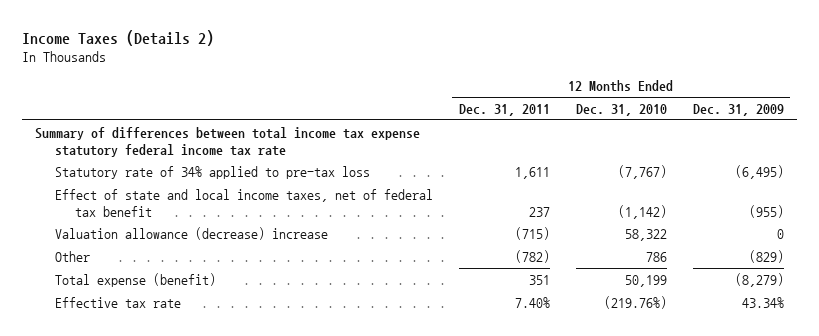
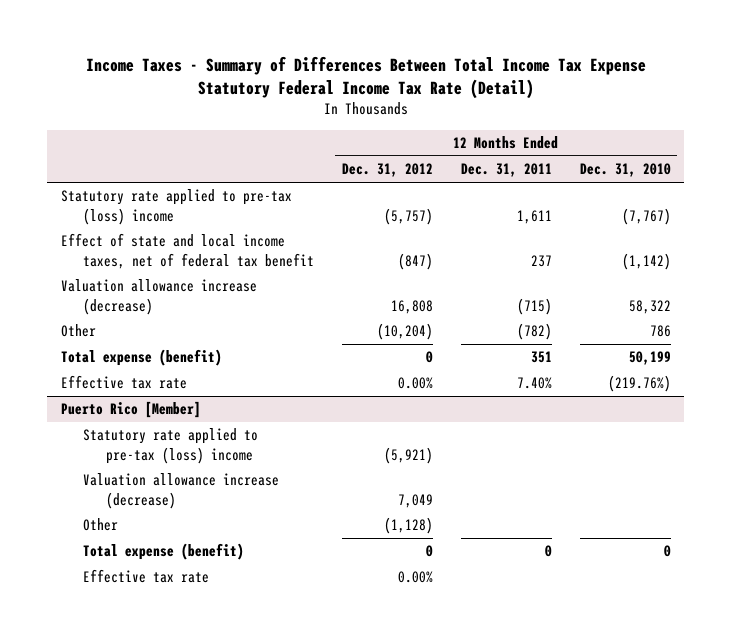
- Income Taxes (Details 2)
+ Income Taxes - Summary of Differences Between Total Income Tax Expense Statutory Federal Income Tax Rate (Detail)
- | 12 Months Ended Dec. 31, 2011 | 12 Months Ended Dec. 31, 2010 | 12 Months Ended Dec. 31, 2009
+ | 12 Months Ended Dec. 31, 2012 | 12 Months Ended Dec. 31, 2011 | 12 Months Ended Dec. 31, 2010
- Summary of differences between total income tax expense statutory federal income tax rate
- Statutory rate of 34% applied to pre-tax loss | 1,611 | (7,767) | (6,495)
+ Statutory rate applied to pre-tax (loss) income | (5,757) | 1,611 | (7,767)
- Valuation allowance (decrease) increase | (715) | 58,322 | 0
+ Valuation allowance increase (decrease) | 16,808 | (715) | 58,322
+ Puerto Rico [Member]
+ Statutory rate applied to pre-tax (loss) income | (5,921) | |
+ Valuation allowance increase (decrease) | 7,049 | |
+ Other | (1,128) | |
+ Total expense (benefit) | 0 | 0 | 0
+ Effective tax rate | 0.00% | |

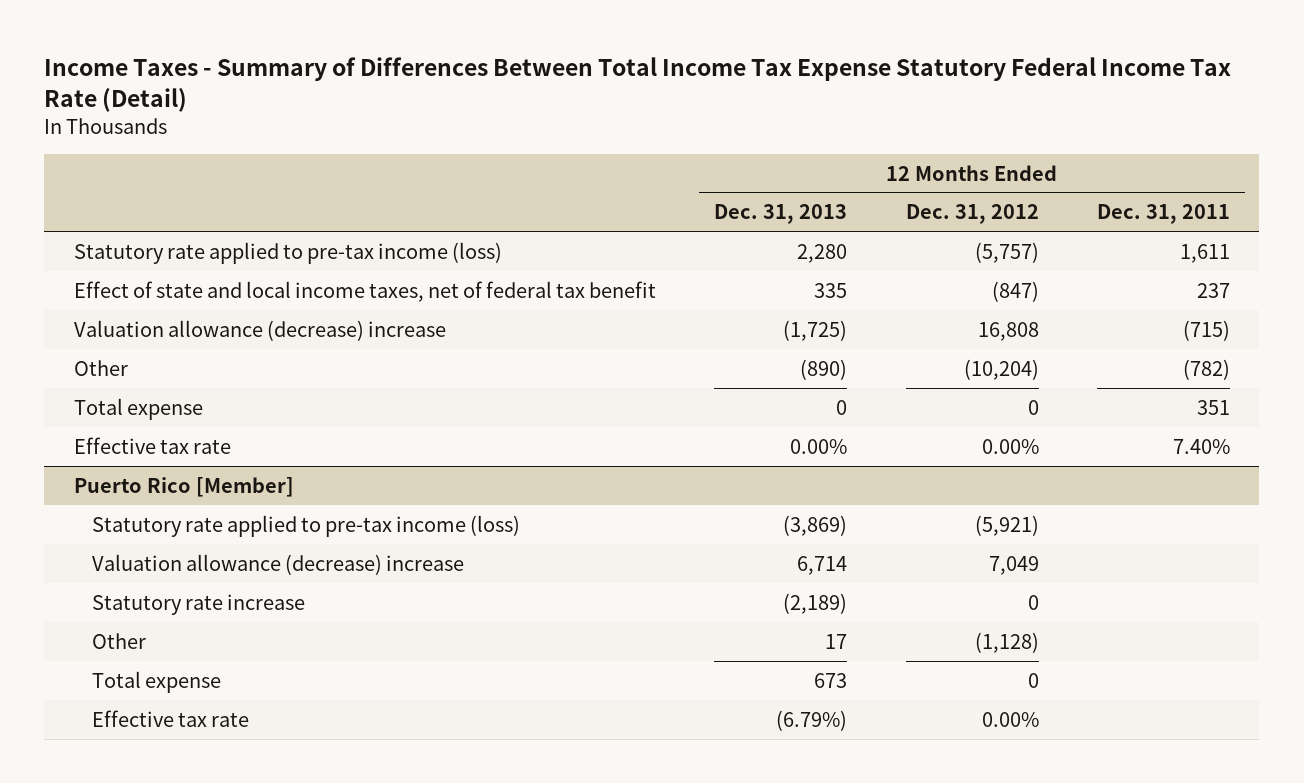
- | 12 Months Ended Dec. 31, 2012 | 12 Months Ended Dec. 31, 2011 | 12 Months Ended Dec. 31, 2010
+ | 12 Months Ended Dec. 31, 2013 | 12 Months Ended Dec. 31, 2012 | 12 Months Ended Dec. 31, 2011
- Statutory rate applied to pre-tax (loss) income | (5,757) | 1,611 | (7,767)
+ Statutory rate applied to pre-tax income (loss) | 2,280 | (5,757) | 1,611
- Valuation allowance increase (decrease) | 16,808 | (715) | 58,322
+ Valuation allowance (decrease) increase | (1,725) | 16,808 | (715)
- Total expense (benefit) | 0 | 351 | 50,199
+ Total expense | 0 | 0 | 351
@ Puerto Rico [Member]
- Statutory rate applied to pre-tax (loss) income | (5,921) | |
- Valuation allowance increase (decrease) | 7,049 | |
+ Statutory rate applied to pre-tax income (loss) | (3,869) | (5,921) |
+ Valuation allowance (decrease) increase | 6,714 | 7,049 |
+ Statutory rate increase | (2,189) | 0 |
- Total expense (benefit) | 0 | 0 | 0
+ Total expense | 673 | 0 |

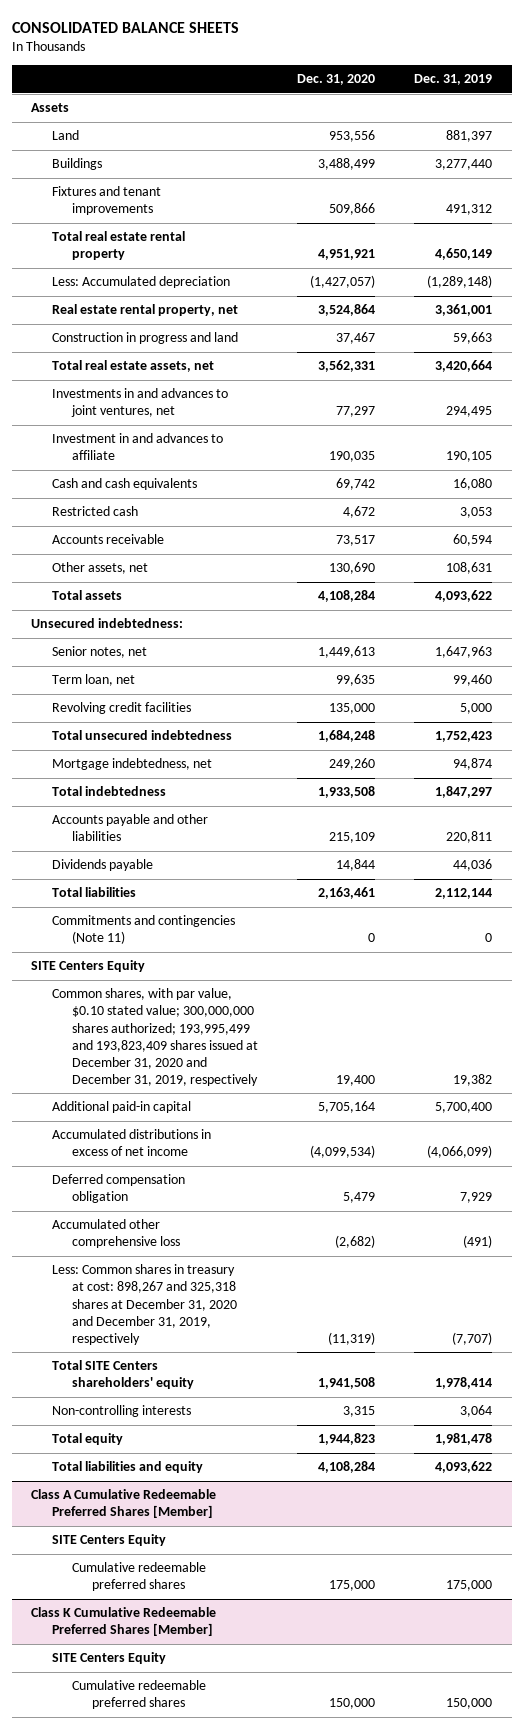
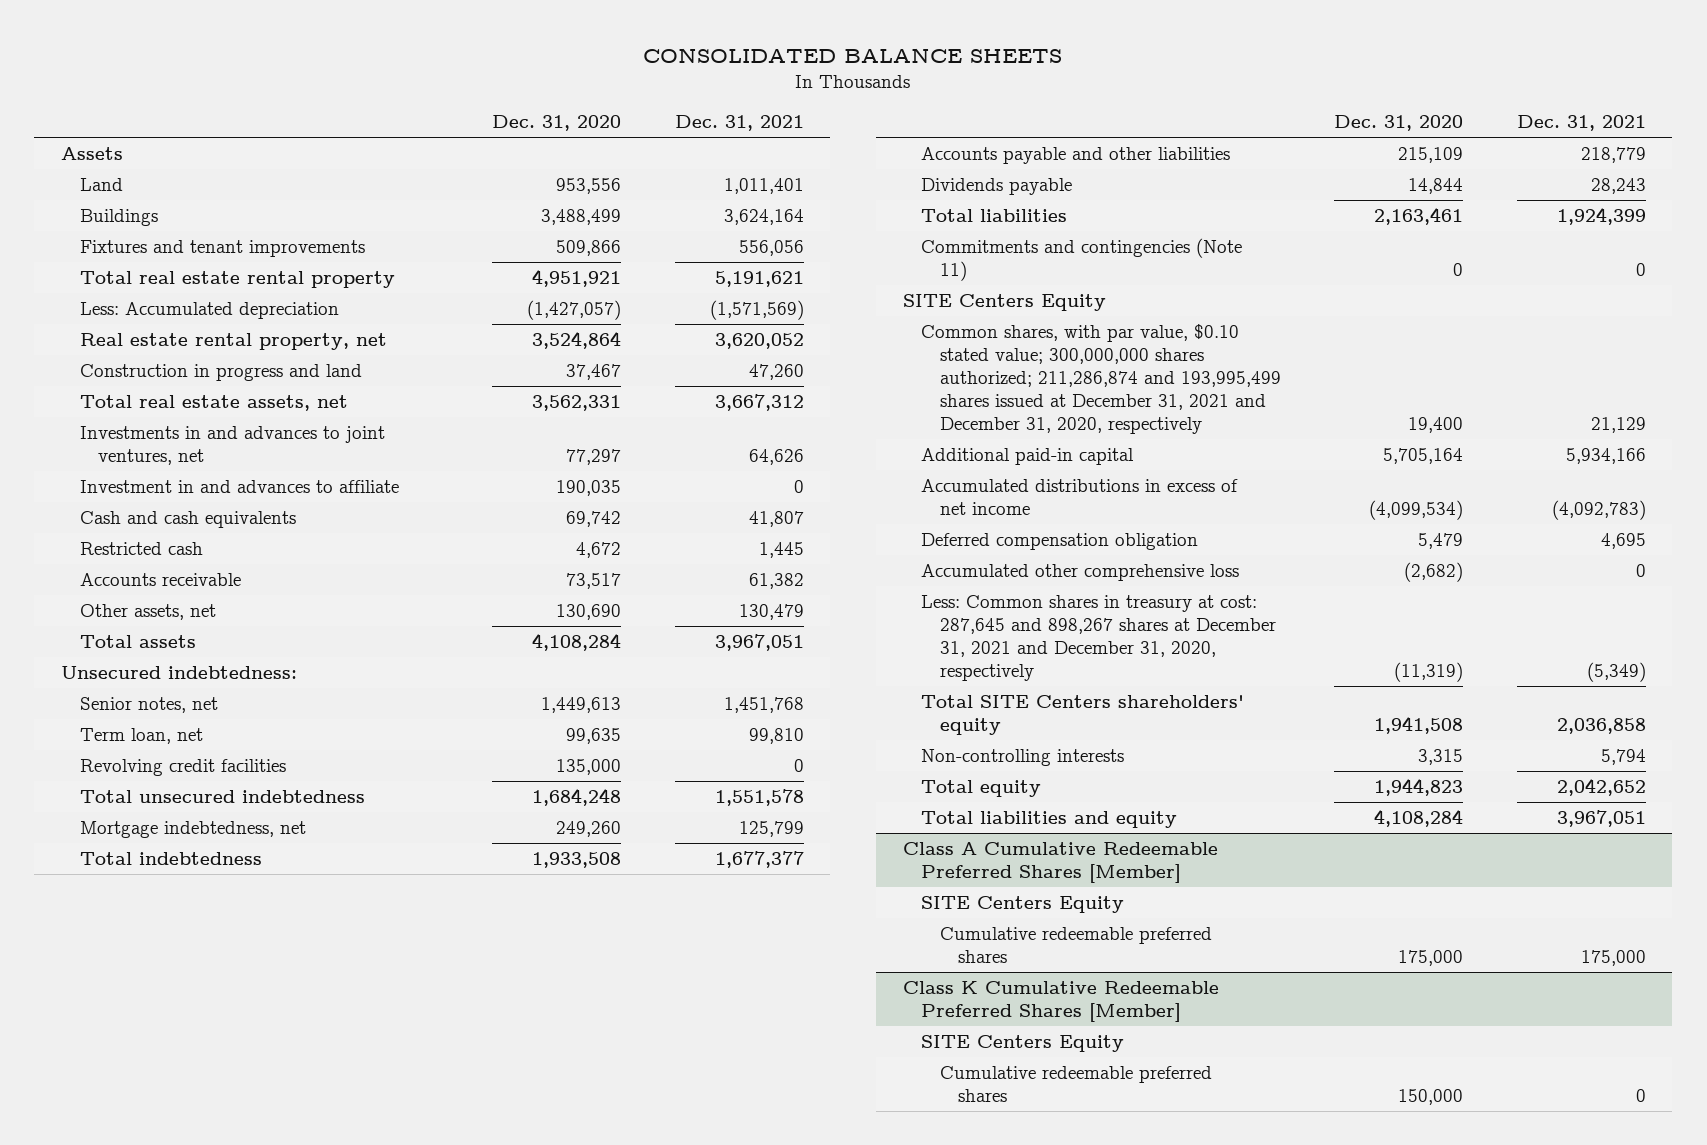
- | Dec. 31, 2020 | Dec. 31, 2019
+ | Dec. 31, 2020 | Dec. 31, 2021
- Common shares, with par value, $0.10 stated value; 300,000,000 shares authorized; 193,995,499 and 193,823,409 shares issued at December 31, 2020 and December 31, 2019, respectively | 19,400 | 19,382
+ Common shares, with par value, $0.10 stated value; 300,000,000 shares authorized; 211,286,874 and 193,995,499 shares issued at December 31, 2021 and December 31, 2020, respectively | 19,400 | 21,129
- Less: Common shares in treasury at cost: 898,267 and 325,318 shares at December 31, 2020 and December 31, 2019, respectively | (11,319) | (7,707)
+ Less: Common shares in treasury at cost: 287,645 and 898,267 shares at December 31, 2021 and December 31, 2020, respectively | (11,319) | (5,349)

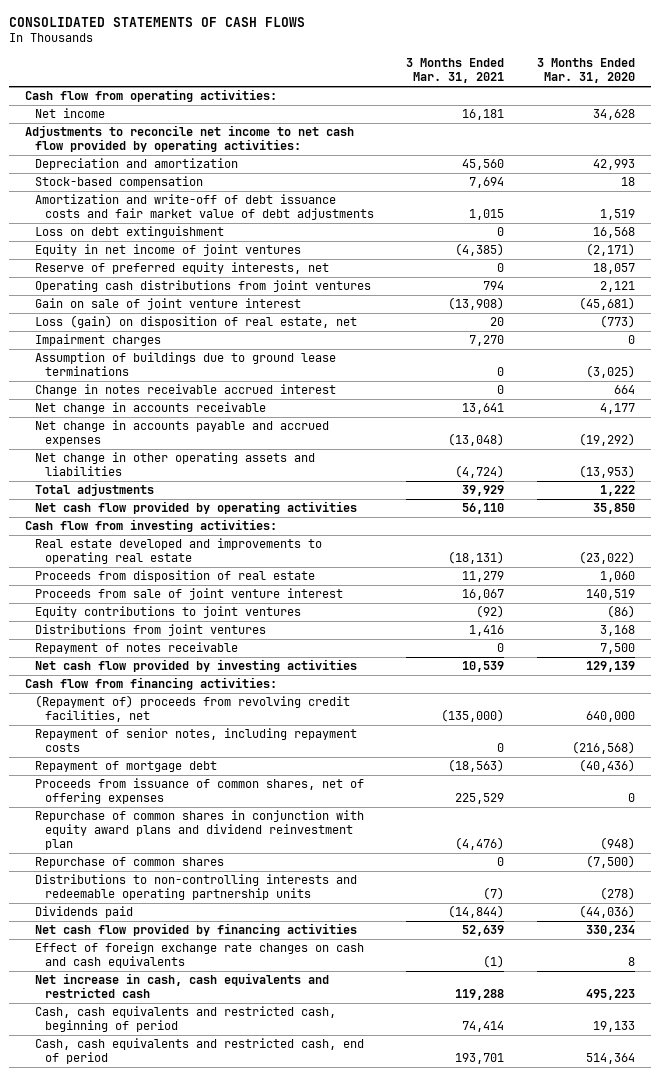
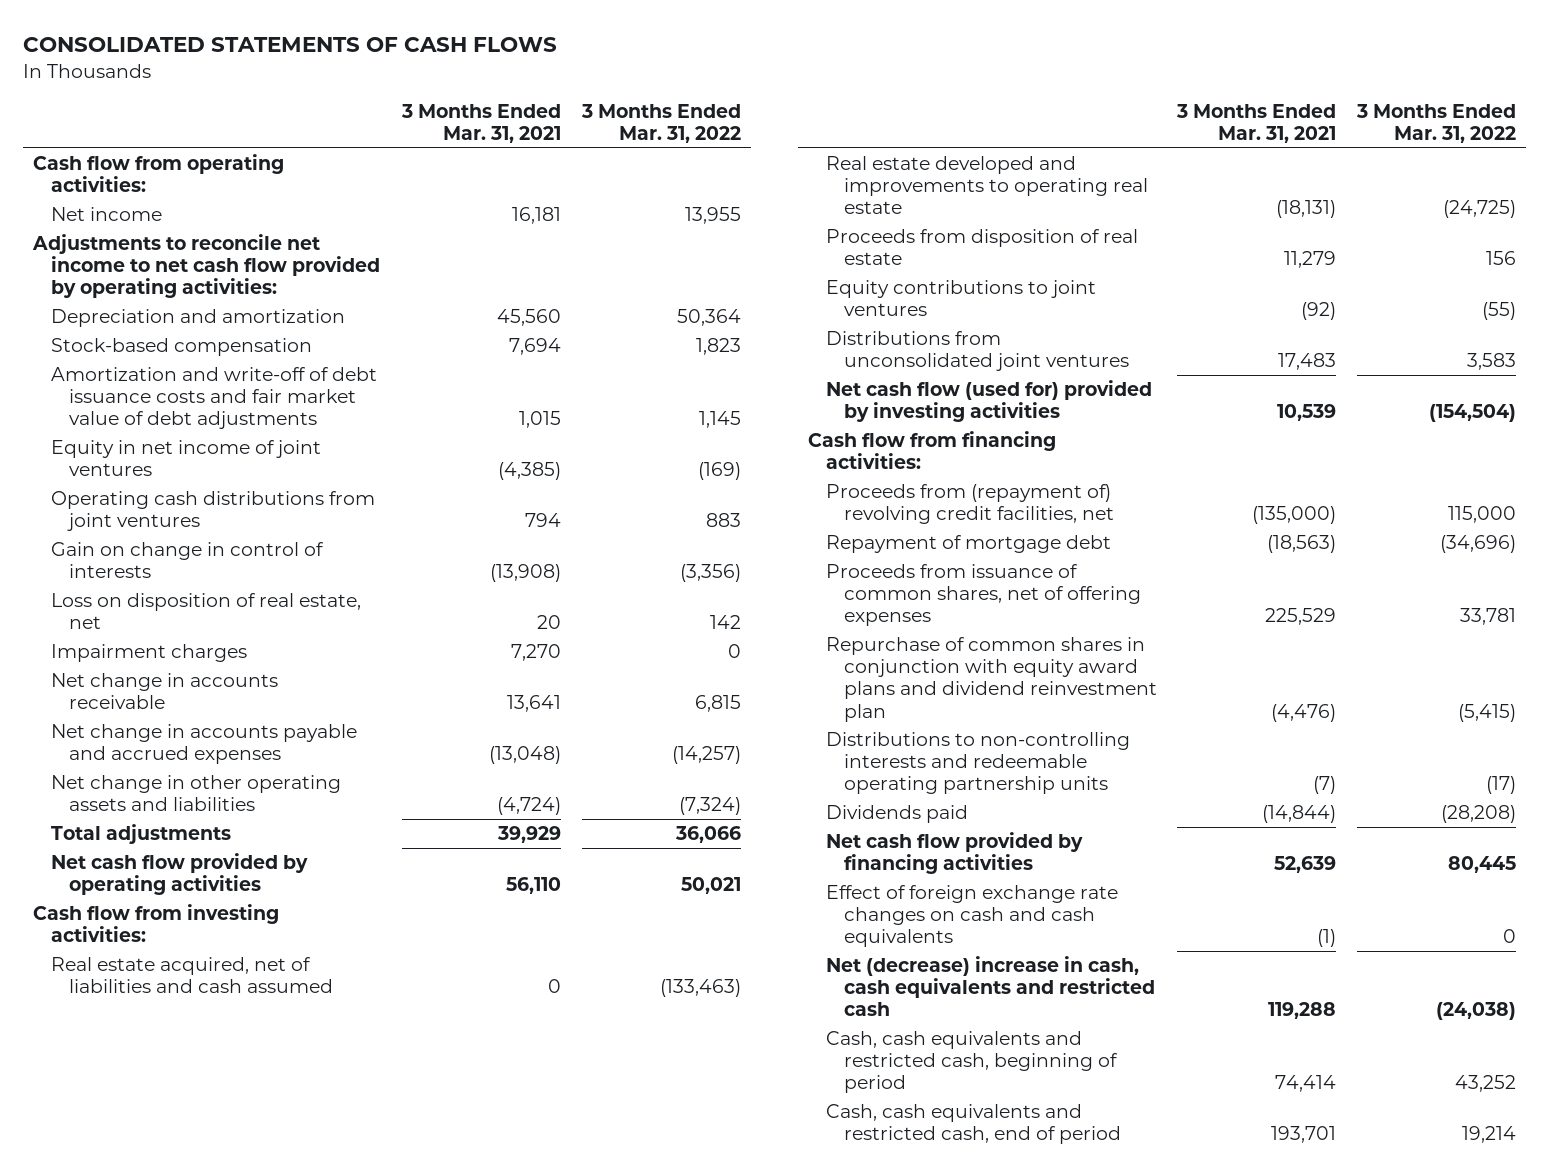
- | 3 Months Ended Mar. 31, 2021 | 3 Months Ended Mar. 31, 2020
+ | 3 Months Ended Mar. 31, 2021 | 3 Months Ended Mar. 31, 2022
- Loss on debt extinguishment | 0 | 16,568
- Reserve of preferred equity interests, net | 0 | 18,057
- Gain on sale of joint venture interest | (13,908) | (45,681)
- Loss (gain) on disposition of real estate, net | 20 | (773)
+ Gain on change in control of interests | (13,908) | (3,356)
+ Loss on disposition of real estate, net | 20 | 142
- Assumption of buildings due to ground lease terminations | 0 | (3,025)
- Change in notes receivable accrued interest | 0 | 664
+ Real estate acquired, net of liabilities and cash assumed | 0 | (133,463)
- Proceeds from sale of joint venture interest | 16,067 | 140,519
- Distributions from joint ventures | 1,416 | 3,168
- Repayment of notes receivable | 0 | 7,500
- Net cash flow provided by investing activities | 10,539 | 129,139
+ Distributions from unconsolidated joint ventures | 17,483 | 3,583
+ Net cash flow (used for) provided by investing activities | 10,539 | (154,504)
- (Repayment of) proceeds from revolving credit facilities, net | (135,000) | 640,000
- Repayment of senior notes, including repayment costs | 0 | (216,568)
+ Proceeds from (repayment of) revolving credit facilities, net | (135,000) | 115,000
- Repurchase of common shares | 0 | (7,500)
- Net increase in cash, cash equivalents and restricted cash | 119,288 | 495,223
+ Net (decrease) increase in cash, cash equivalents and restricted cash | 119,288 | (24,038)

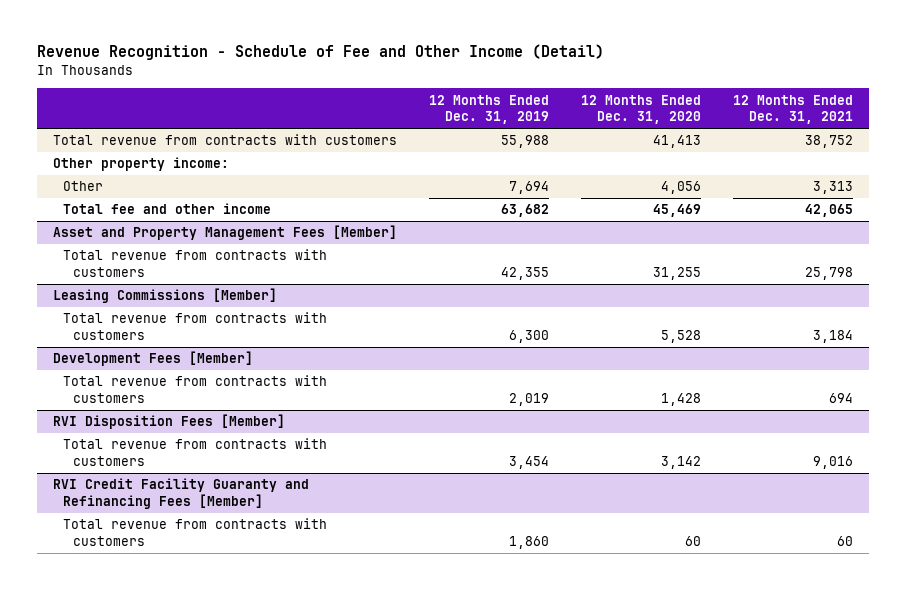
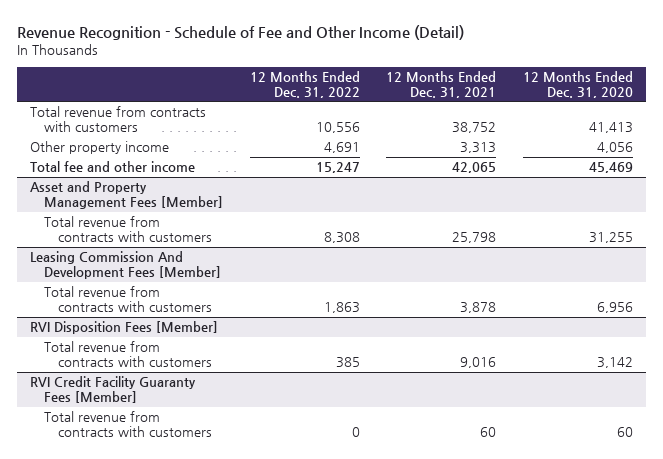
- | 12 Months Ended Dec. 31, 2019 | 12 Months Ended Dec. 31, 2020 | 12 Months Ended Dec. 31, 2021
+ | 12 Months Ended Dec. 31, 2022 | 12 Months Ended Dec. 31, 2021 | 12 Months Ended Dec. 31, 2020
- Other property income:
- Other | 7,694 | 4,056 | 3,313
+ Other property income | 4,691 | 3,313 | 4,056
- Leasing Commissions [Member]
- Total revenue from contracts with customers | 6,300 | 5,528 | 3,184
- Development Fees [Member]
- Total revenue from contracts with customers | 2,019 | 1,428 | 694
+ Leasing Commission And Development Fees [Member]
+ Total revenue from contracts with customers | 1,863 | 3,878 | 6,956
- RVI Credit Facility Guaranty and Refinancing Fees [Member]
+ RVI Credit Facility Guaranty Fees [Member]

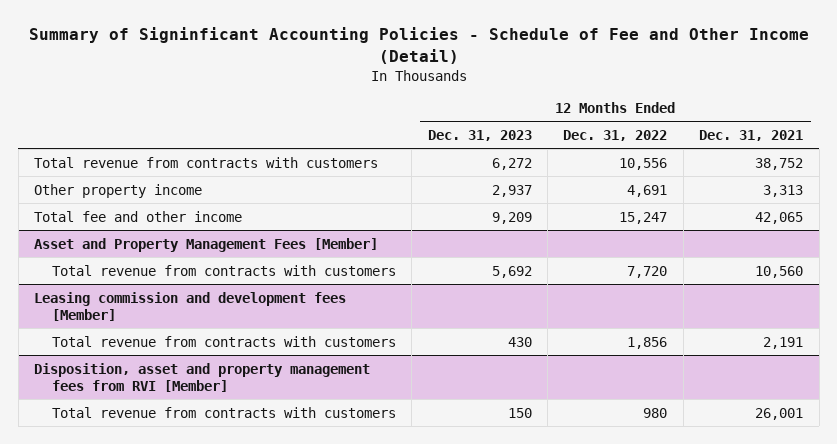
- Revenue Recognition - Schedule of Fee and Other Income (Detail)
+ Summary of Signinficant Accounting Policies - Schedule of Fee and Other Income (Detail)
- | 12 Months Ended Dec. 31, 2022 | 12 Months Ended Dec. 31, 2021 | 12 Months Ended Dec. 31, 2020
+ | 12 Months Ended Dec. 31, 2023 | 12 Months Ended Dec. 31, 2022 | 12 Months Ended Dec. 31, 2021
@ Asset and Property Management Fees [Member]
- Total revenue from contracts with customers | 8,308 | 25,798 | 31,255
- Leasing Commission And Development Fees [Member]
- Total revenue from contracts with customers | 1,863 | 3,878 | 6,956
- RVI Disposition Fees [Member]
- Total revenue from contracts with customers | 385 | 9,016 | 3,142
- RVI Credit Facility Guaranty Fees [Member]
- Total revenue from contracts with customers | 0 | 60 | 60
@ Asset and Property Management Fees [Member]
+ Total revenue from contracts with customers | 5,692 | 7,720 | 10,560
+ Leasing commission and development fees [Member]
+ Total revenue from contracts with customers | 430 | 1,856 | 2,191
+ Disposition, asset and property management fees from RVI [Member]
+ Total revenue from contracts with customers | 150 | 980 | 26,001

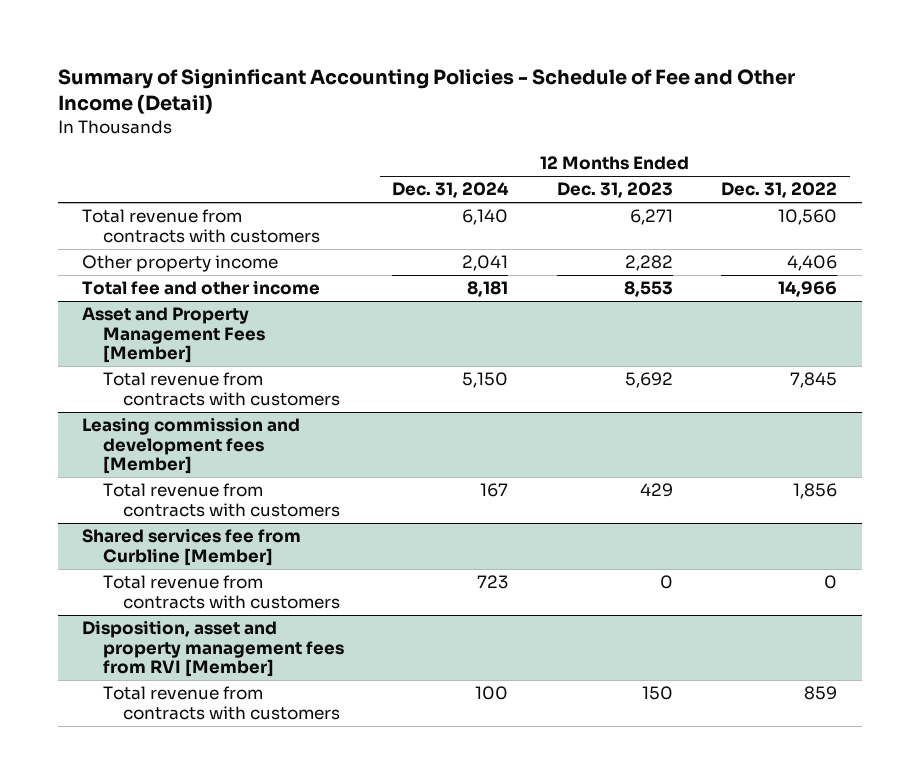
- | 12 Months Ended Dec. 31, 2023 | 12 Months Ended Dec. 31, 2022 | 12 Months Ended Dec. 31, 2021
+ | 12 Months Ended Dec. 31, 2024 | 12 Months Ended Dec. 31, 2023 | 12 Months Ended Dec. 31, 2022
- Total revenue from contracts with customers | 6,272 | 10,556 | 38,752
- Other property income | 2,937 | 4,691 | 3,313
- Total fee and other income | 9,209 | 15,247 | 42,065
+ Total revenue from contracts with customers | 6,140 | 6,271 | 10,560
+ Other property income | 2,041 | 2,282 | 4,406
+ Total fee and other income | 8,181 | 8,553 | 14,966
@ Asset and Property Management Fees [Member]
- Total revenue from contracts with customers | 5,692 | 7,720 | 10,560
+ Total revenue from contracts with customers | 5,150 | 5,692 | 7,845
@ Leasing commission and development fees [Member]
- Total revenue from contracts with customers | 430 | 1,856 | 2,191
+ Total revenue from contracts with customers | 167 | 429 | 1,856
+ Shared services fee from Curbline [Member]
+ Total revenue from contracts with customers | 723 | 0 | 0
@ Disposition, asset and property management fees from RVI [Member]
- Total revenue from contracts with customers | 150 | 980 | 26,001
+ Total revenue from contracts with customers | 100 | 150 | 859

